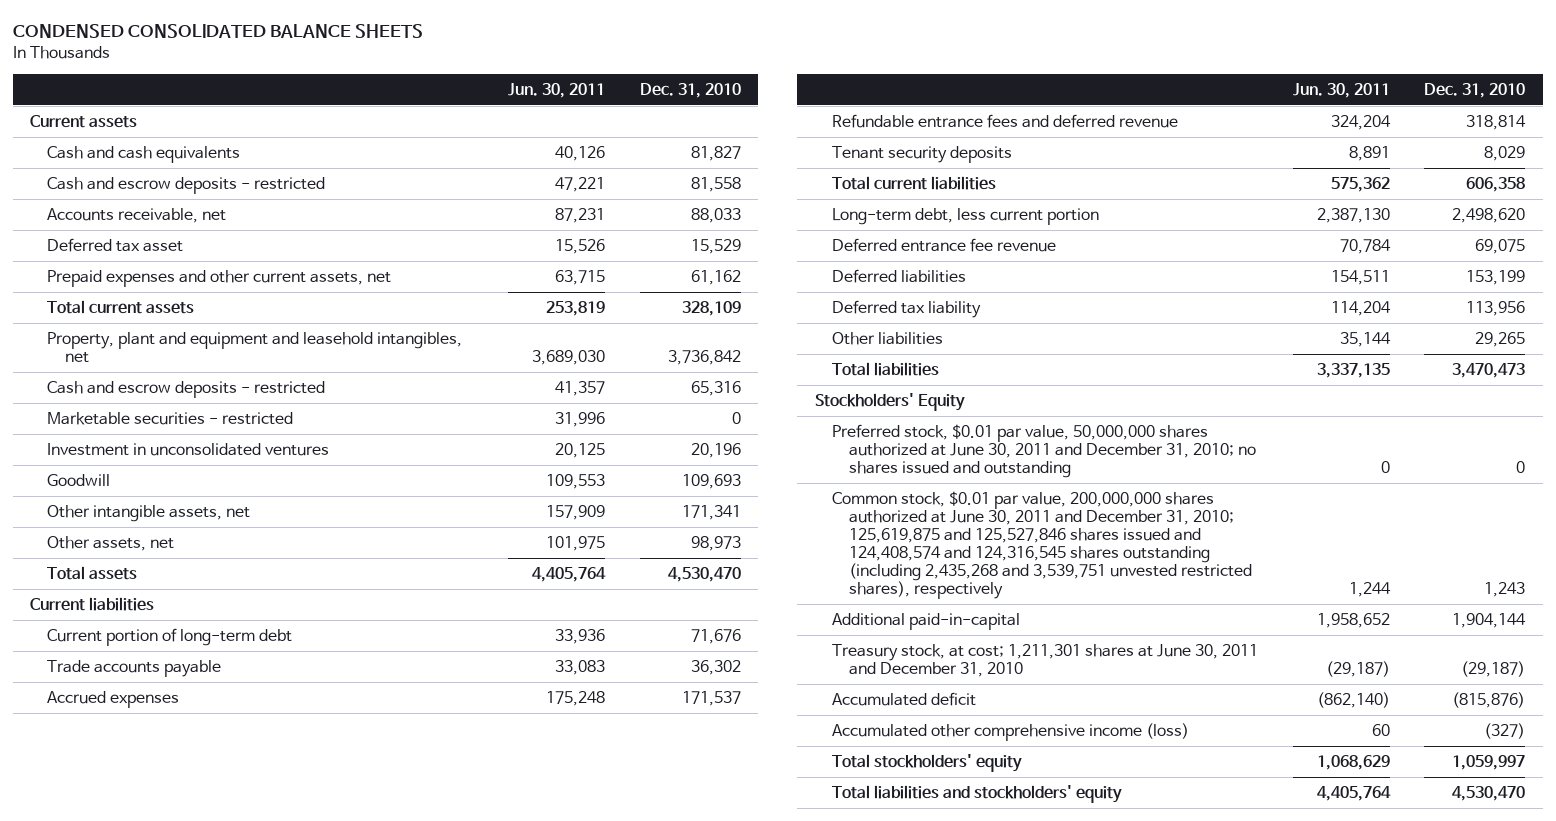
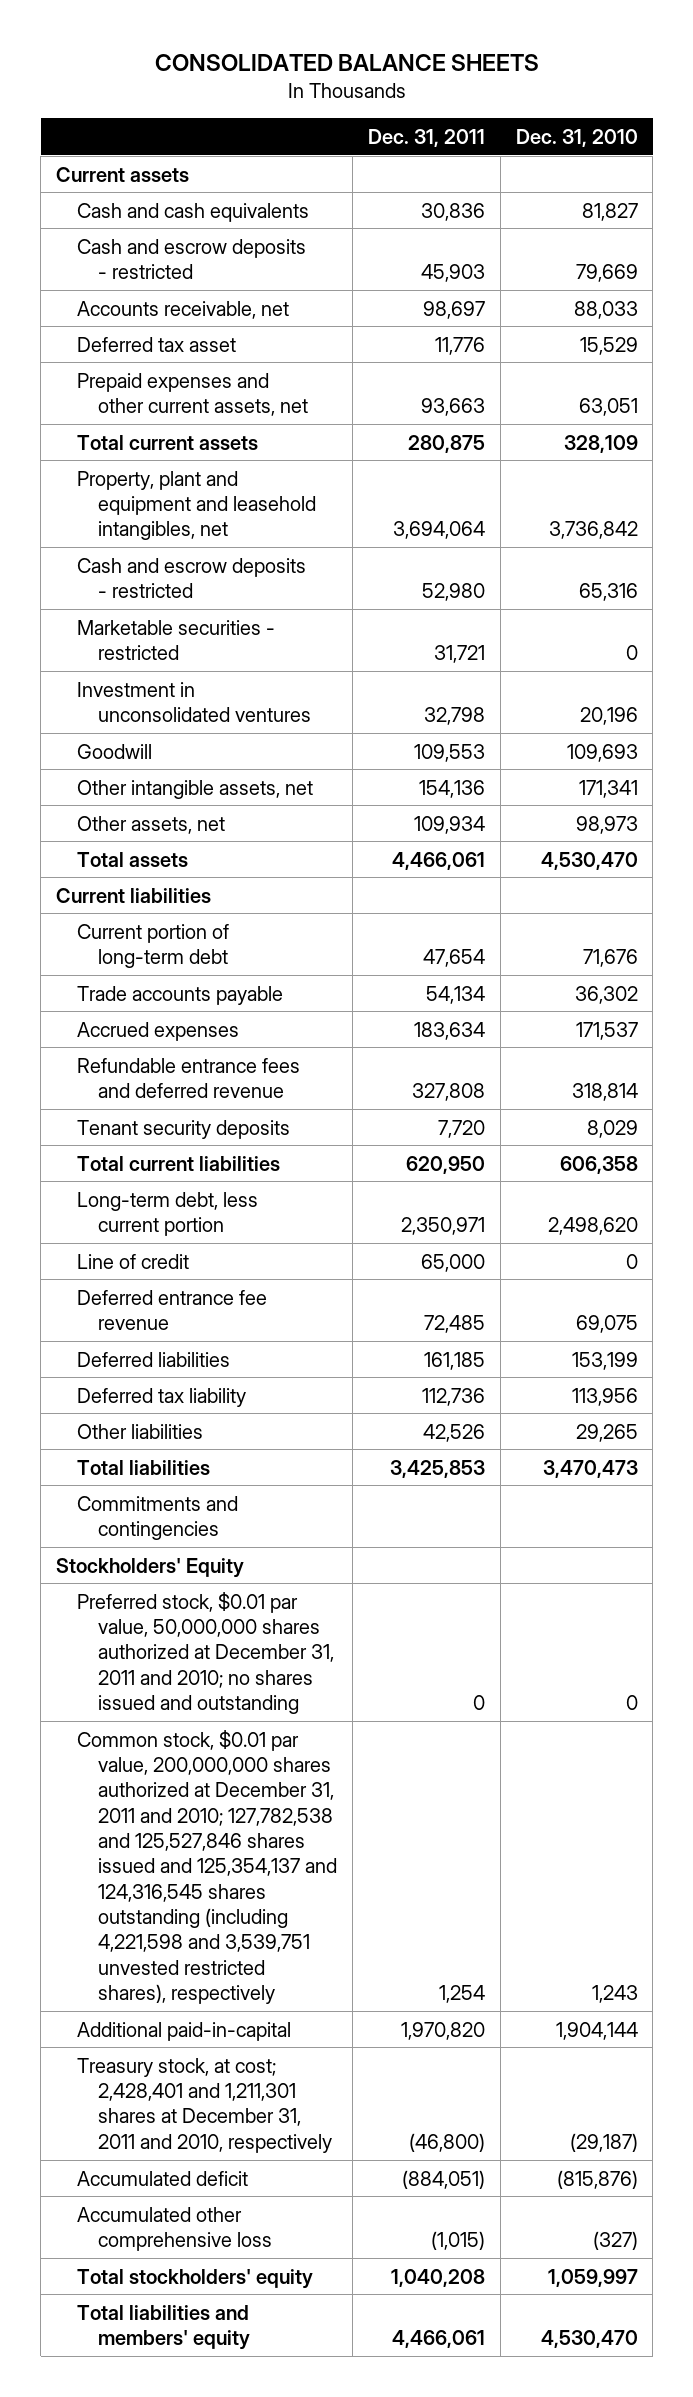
- CONDENSED CONSOLIDATED BALANCE SHEETS
+ CONSOLIDATED BALANCE SHEETS
- | Jun. 30, 2011 | Dec. 31, 2010
+ | Dec. 31, 2011 | Dec. 31, 2010
- Cash and escrow deposits - restricted | 47,221 | 81,558
+ Cash and escrow deposits - restricted | 45,903 | 79,669
- Prepaid expenses and other current assets, net | 63,715 | 61,162
+ Prepaid expenses and other current assets, net | 93,663 | 63,051
+ Line of credit | 65,000 | 0
+ Commitments and contingencies
- Preferred stock, $0.01 par value, 50,000,000 shares authorized at June 30, 2011 and December 31, 2010; no shares issued and outstanding | 0 | 0
- Common stock, $0.01 par value, 200,000,000 shares authorized at June 30, 2011 and December 31, 2010; 125,619,875 and 125,527,846 shares issued and 124,408,574 and 124,316,545 shares outstanding (including 2,435,268 and 3,539,751 unvested restricted shares), respectively | 1,244 | 1,243
+ Preferred stock, $0.01 par value, 50,000,000 shares authorized at December 31, 2011 and 2010; no shares issued and outstanding | 0 | 0
+ Common stock, $0.01 par value, 200,000,000 shares authorized at December 31, 2011 and 2010; 127,782,538 and 125,527,846 shares issued and 125,354,137 and 124,316,545 shares outstanding (including 4,221,598 and 3,539,751 unvested restricted shares), respectively | 1,254 | 1,243
- Treasury stock, at cost; 1,211,301 shares at June 30, 2011 and December 31, 2010 | (29,187) | (29,187)
+ Treasury stock, at cost; 2,428,401 and 1,211,301 shares at December 31, 2011 and 2010, respectively | (46,800) | (29,187)
- Accumulated other comprehensive income (loss) | 60 | (327)
+ Accumulated other comprehensive loss | (1,015) | (327)
- Total liabilities and stockholders' equity | 4,405,764 | 4,530,470
+ Total liabilities and members' equity | 4,466,061 | 4,530,470

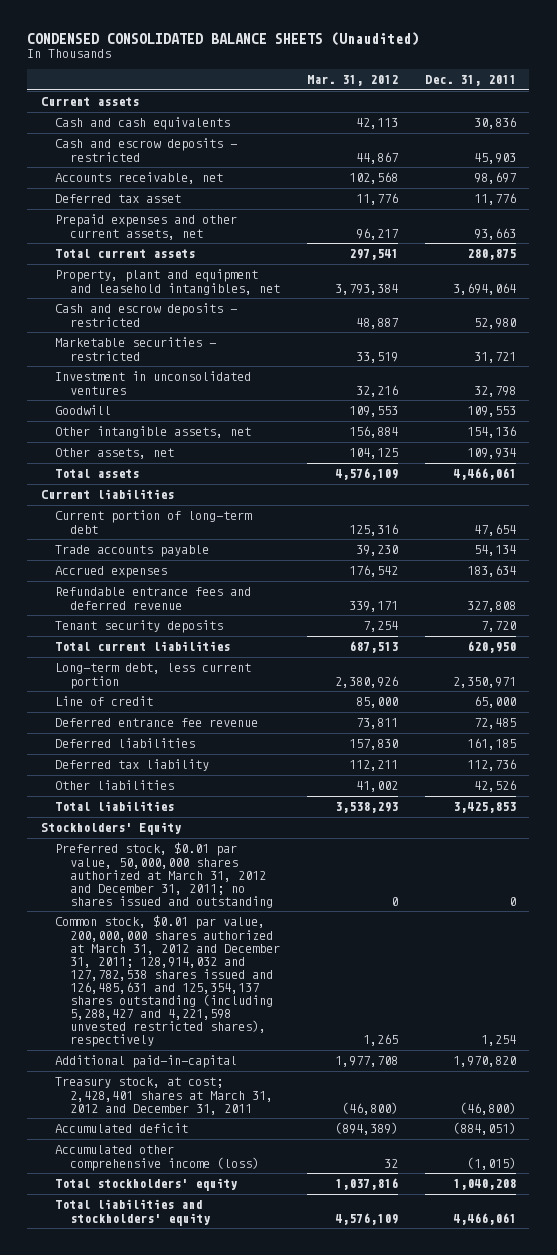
- CONSOLIDATED BALANCE SHEETS
+ CONDENSED CONSOLIDATED BALANCE SHEETS (Unaudited)
- | Dec. 31, 2011 | Dec. 31, 2010
+ | Mar. 31, 2012 | Dec. 31, 2011
- Commitments and contingencies
- Preferred stock, $0.01 par value, 50,000,000 shares authorized at December 31, 2011 and 2010; no shares issued and outstanding | 0 | 0
- Common stock, $0.01 par value, 200,000,000 shares authorized at December 31, 2011 and 2010; 127,782,538 and 125,527,846 shares issued and 125,354,137 and 124,316,545 shares outstanding (including 4,221,598 and 3,539,751 unvested restricted shares), respectively | 1,254 | 1,243
+ Preferred stock, $0.01 par value, 50,000,000 shares authorized at March 31, 2012 and December 31, 2011; no shares issued and outstanding | 0 | 0
+ Common stock, $0.01 par value, 200,000,000 shares authorized at March 31, 2012 and December 31, 2011; 128,914,032 and 127,782,538 shares issued and 126,485,631 and 125,354,137 shares outstanding (including 5,288,427 and 4,221,598 unvested restricted shares), respectively | 1,265 | 1,254
- Treasury stock, at cost; 2,428,401 and 1,211,301 shares at December 31, 2011 and 2010, respectively | (46,800) | (29,187)
+ Treasury stock, at cost; 2,428,401 shares at March 31, 2012 and December 31, 2011 | (46,800) | (46,800)
- Accumulated other comprehensive loss | (1,015) | (327)
+ Accumulated other comprehensive income (loss) | 32 | (1,015)
- Total liabilities and members' equity | 4,466,061 | 4,530,470
+ Total liabilities and stockholders' equity | 4,576,109 | 4,466,061

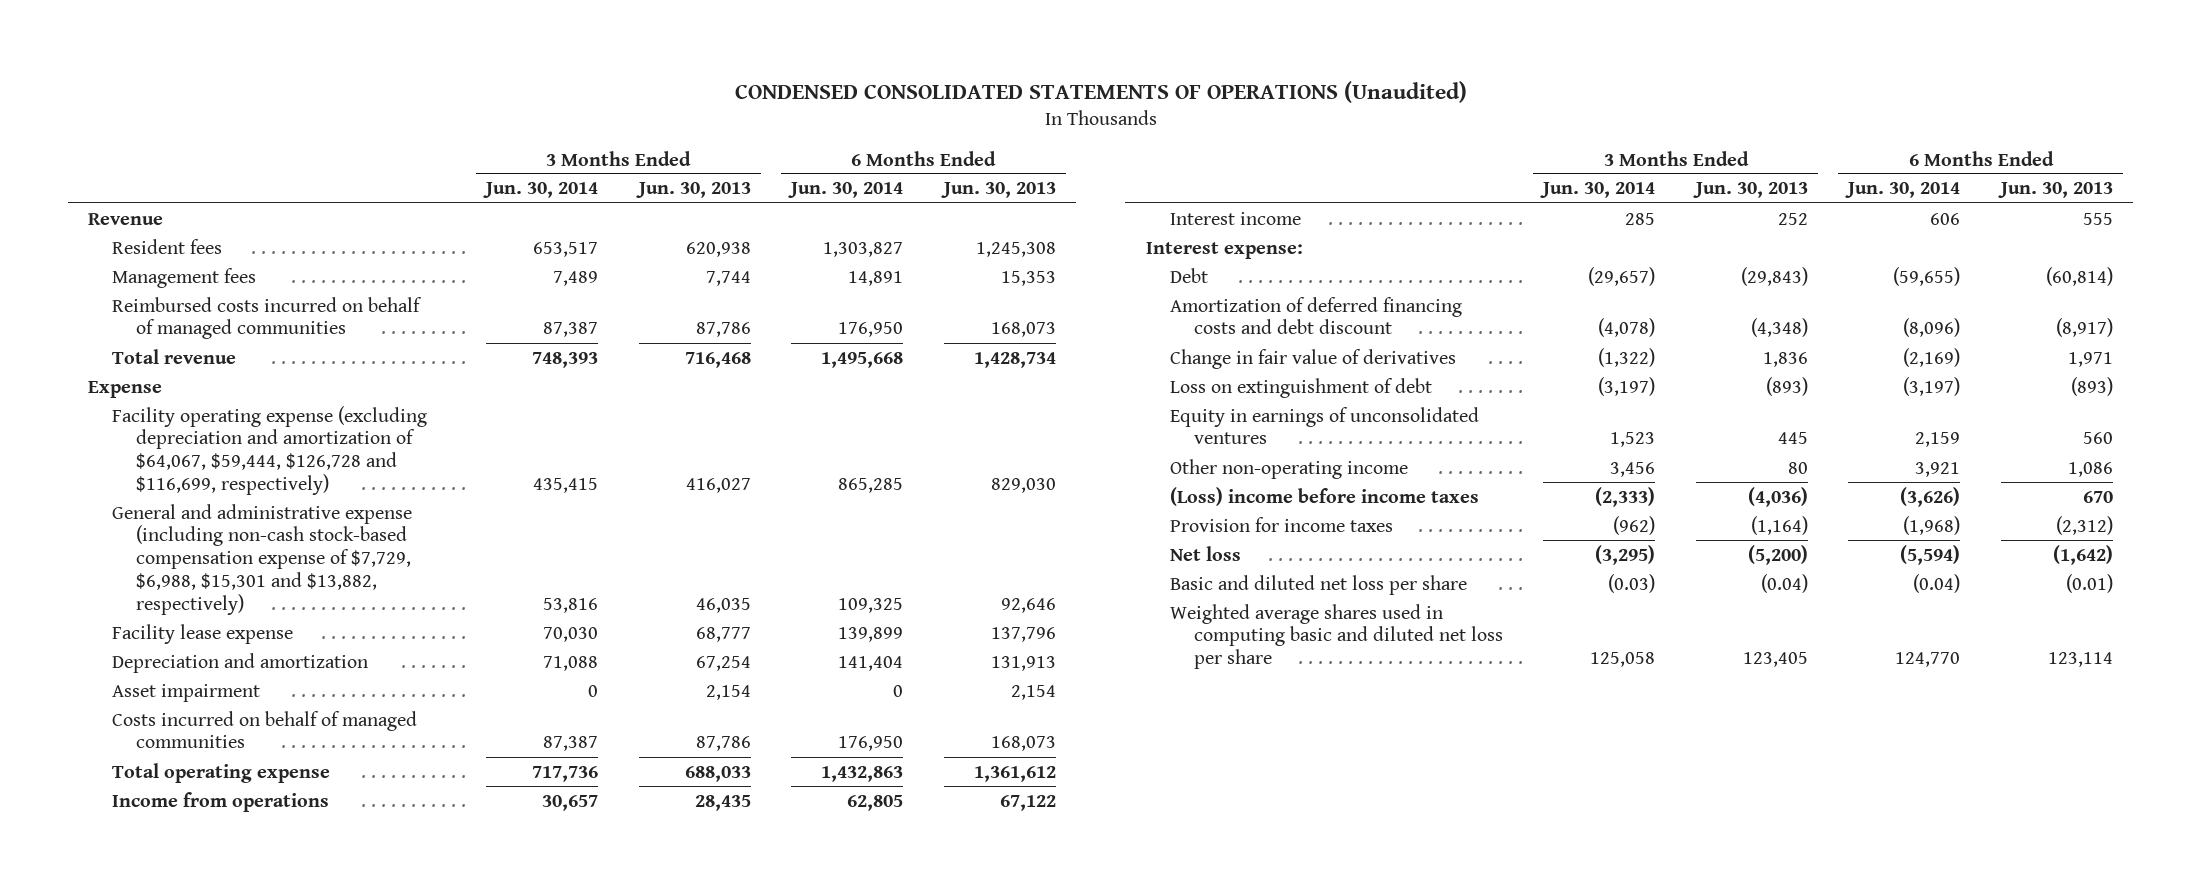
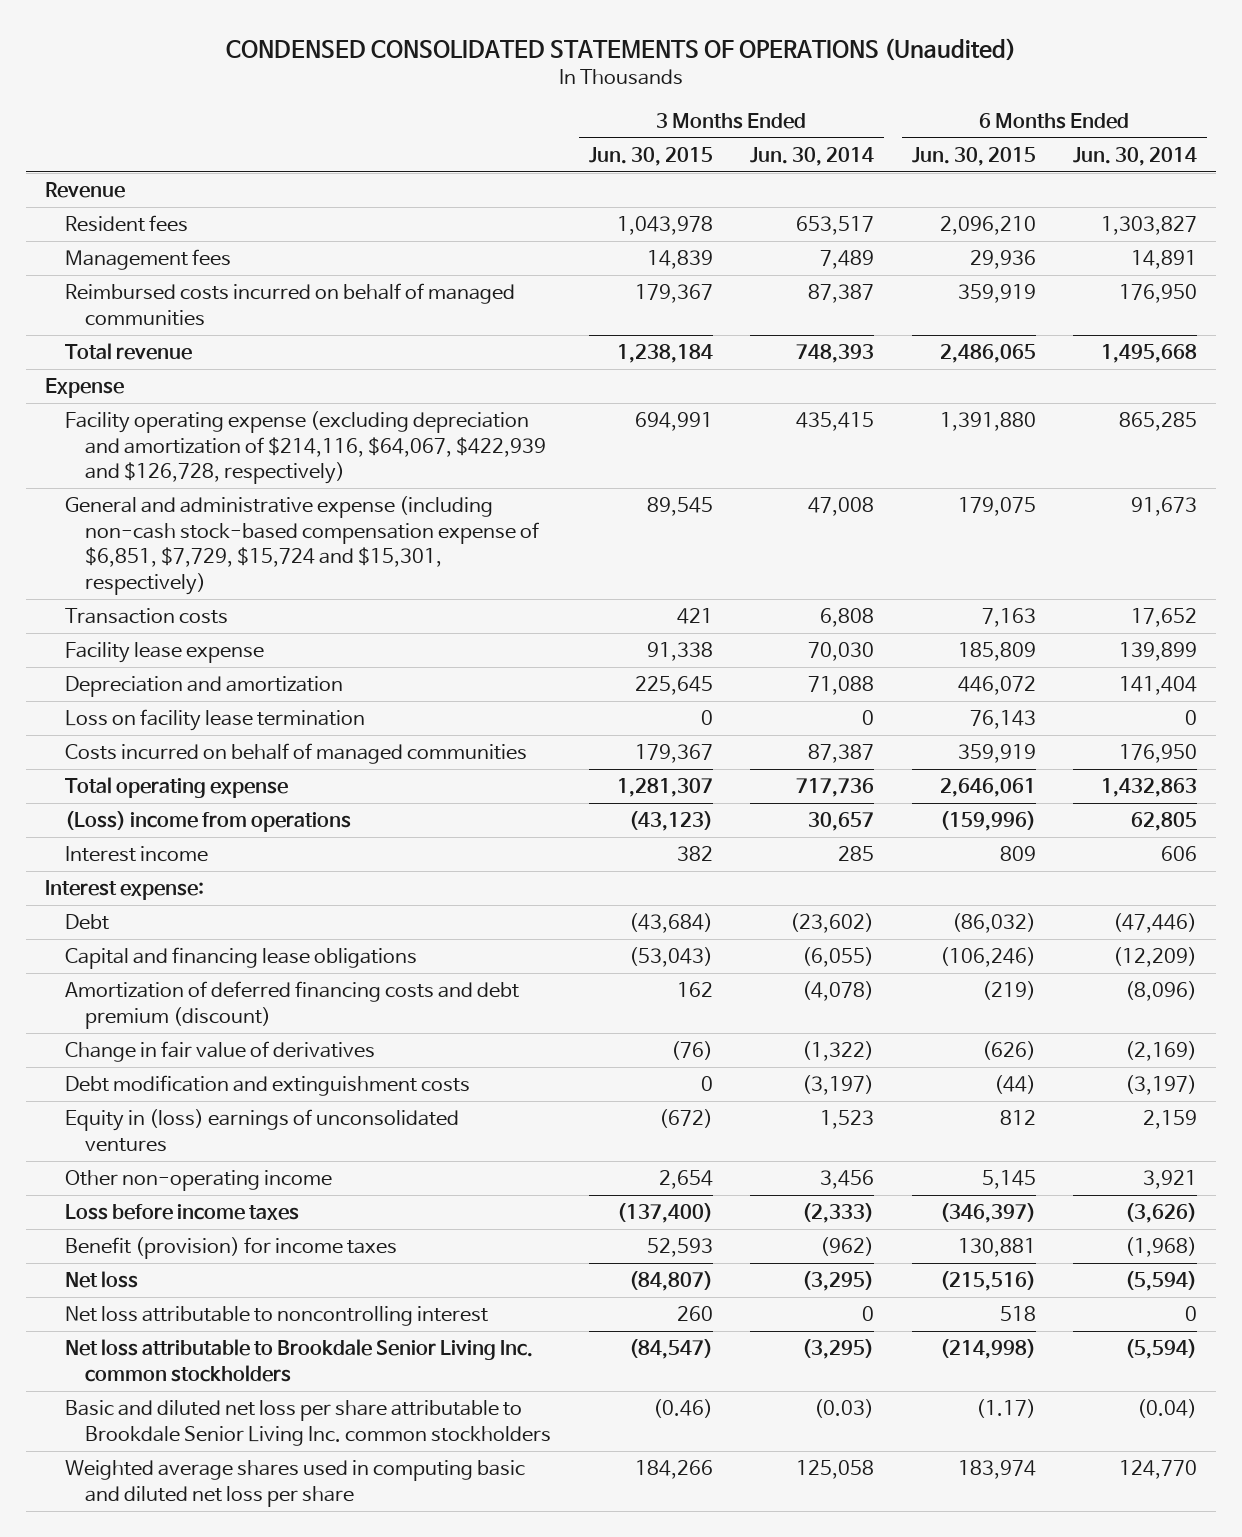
- | 3 Months Ended Jun. 30, 2014 | 3 Months Ended Jun. 30, 2013 | 6 Months Ended Jun. 30, 2014 | 6 Months Ended Jun. 30, 2013
+ | 3 Months Ended Jun. 30, 2015 | 3 Months Ended Jun. 30, 2014 | 6 Months Ended Jun. 30, 2015 | 6 Months Ended Jun. 30, 2014
- Facility operating expense (excluding depreciation and amortization of $64,067, $59,444, $126,728 and $116,699, respectively) | 435,415 | 416,027 | 865,285 | 829,030
- General and administrative expense (including non-cash stock-based compensation expense of $7,729, $6,988, $15,301 and $13,882, respectively) | 53,816 | 46,035 | 109,325 | 92,646
+ Facility operating expense (excluding depreciation and amortization of $214,116, $64,067, $422,939 and $126,728, respectively) | 694,991 | 435,415 | 1,391,880 | 865,285
+ General and administrative expense (including non-cash stock-based compensation expense of $6,851, $7,729, $15,724 and $15,301, respectively) | 89,545 | 47,008 | 179,075 | 91,673
+ Transaction costs | 421 | 6,808 | 7,163 | 17,652
- Asset impairment | 0 | 2,154 | 0 | 2,154
+ Loss on facility lease termination | 0 | 0 | 76,143 | 0
- Income from operations | 30,657 | 28,435 | 62,805 | 67,122
+ (Loss) income from operations | (43,123) | 30,657 | (159,996) | 62,805
- Debt | (29,657) | (29,843) | (59,655) | (60,814)
- Amortization of deferred financing costs and debt discount | (4,078) | (4,348) | (8,096) | (8,917)
+ Debt | (43,684) | (23,602) | (86,032) | (47,446)
+ Capital and financing lease obligations | (53,043) | (6,055) | (106,246) | (12,209)
+ Amortization of deferred financing costs and debt premium (discount) | 162 | (4,078) | (219) | (8,096)
- Loss on extinguishment of debt | (3,197) | (893) | (3,197) | (893)
- Equity in earnings of unconsolidated ventures | 1,523 | 445 | 2,159 | 560
+ Debt modification and extinguishment costs | 0 | (3,197) | (44) | (3,197)
+ Equity in (loss) earnings of unconsolidated ventures | (672) | 1,523 | 812 | 2,159
- (Loss) income before income taxes | (2,333) | (4,036) | (3,626) | 670
- Provision for income taxes | (962) | (1,164) | (1,968) | (2,312)
+ Loss before income taxes | (137,400) | (2,333) | (346,397) | (3,626)
+ Benefit (provision) for income taxes | 52,593 | (962) | 130,881 | (1,968)
- Basic and diluted net loss per share | (0.03) | (0.04) | (0.04) | (0.01)
+ Net loss attributable to noncontrolling interest | 260 | 0 | 518 | 0
+ Net loss attributable to Brookdale Senior Living Inc. common stockholders | (84,547) | (3,295) | (214,998) | (5,594)
+ Basic and diluted net loss per share attributable to Brookdale Senior Living Inc. common stockholders | (0.46) | (0.03) | (1.17) | (0.04)

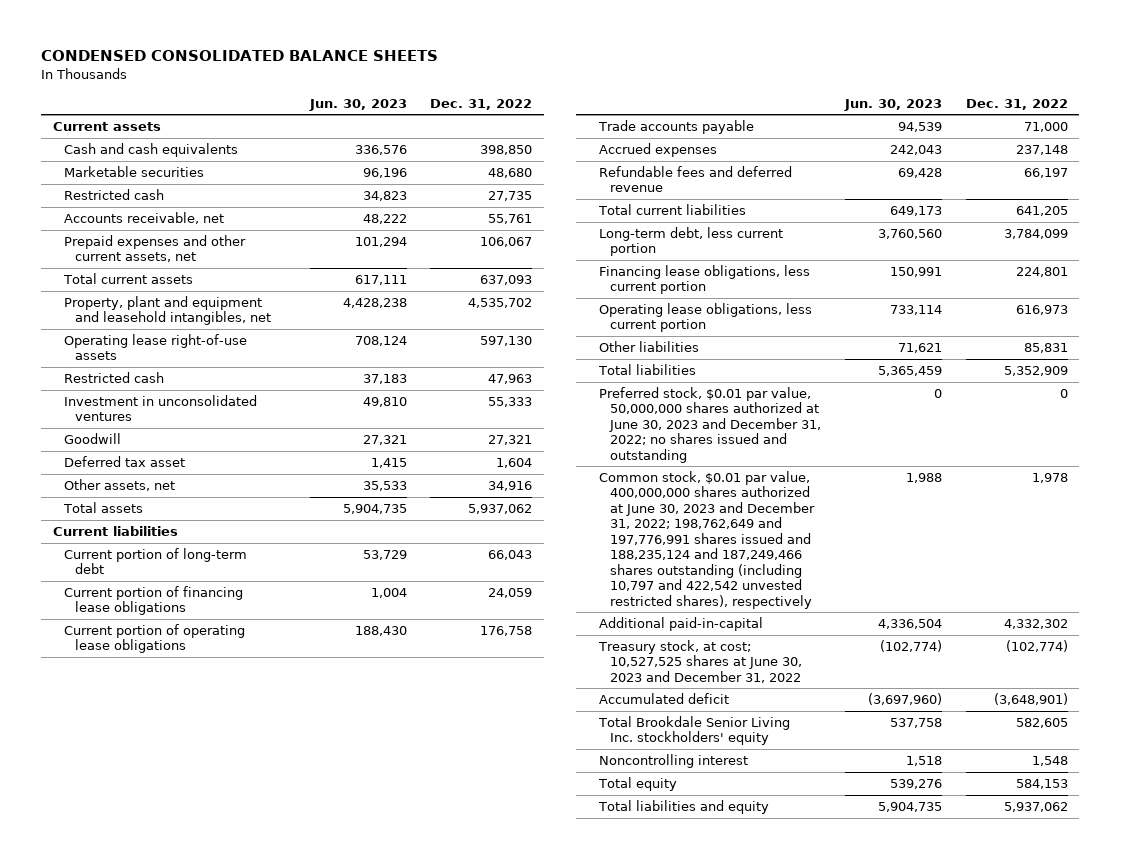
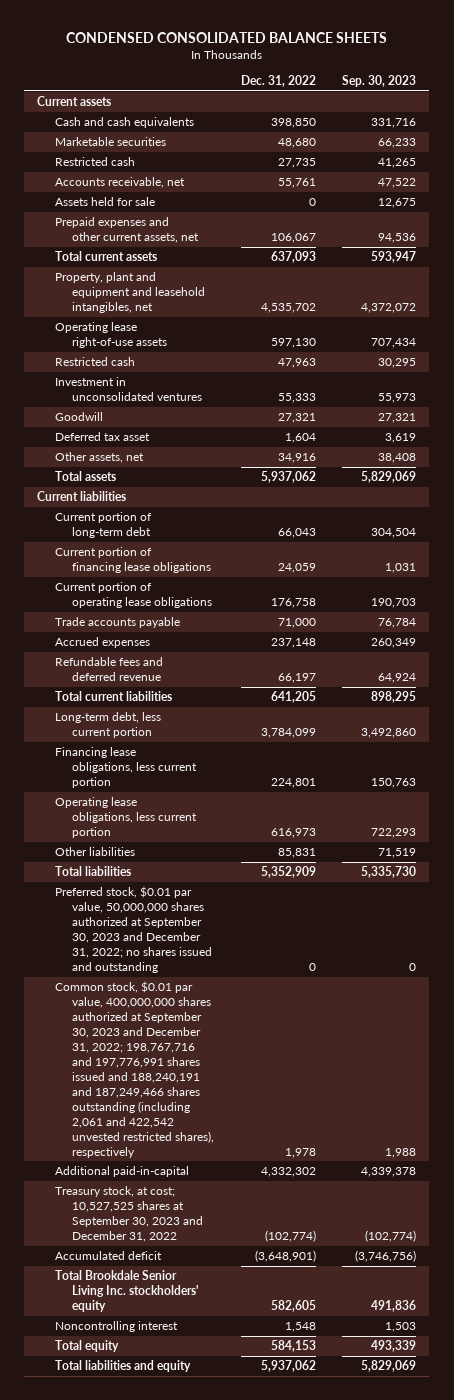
- | Jun. 30, 2023 | Dec. 31, 2022
+ | Dec. 31, 2022 | Sep. 30, 2023
+ Assets held for sale | 0 | 12,675
- Preferred stock, $0.01 par value, 50,000,000 shares authorized at June 30, 2023 and December 31, 2022; no shares issued and outstanding | 0 | 0
- Common stock, $0.01 par value, 400,000,000 shares authorized at June 30, 2023 and December 31, 2022; 198,762,649 and 197,776,991 shares issued and 188,235,124 and 187,249,466 shares outstanding (including 10,797 and 422,542 unvested restricted shares), respectively | 1,988 | 1,978
+ Preferred stock, $0.01 par value, 50,000,000 shares authorized at September 30, 2023 and December 31, 2022; no shares issued and outstanding | 0 | 0
+ Common stock, $0.01 par value, 400,000,000 shares authorized at September 30, 2023 and December 31, 2022; 198,767,716 and 197,776,991 shares issued and 188,240,191 and 187,249,466 shares outstanding (including 2,061 and 422,542 unvested restricted shares), respectively | 1,978 | 1,988
- Treasury stock, at cost; 10,527,525 shares at June 30, 2023 and December 31, 2022 | (102,774) | (102,774)
+ Treasury stock, at cost; 10,527,525 shares at September 30, 2023 and December 31, 2022 | (102,774) | (102,774)

